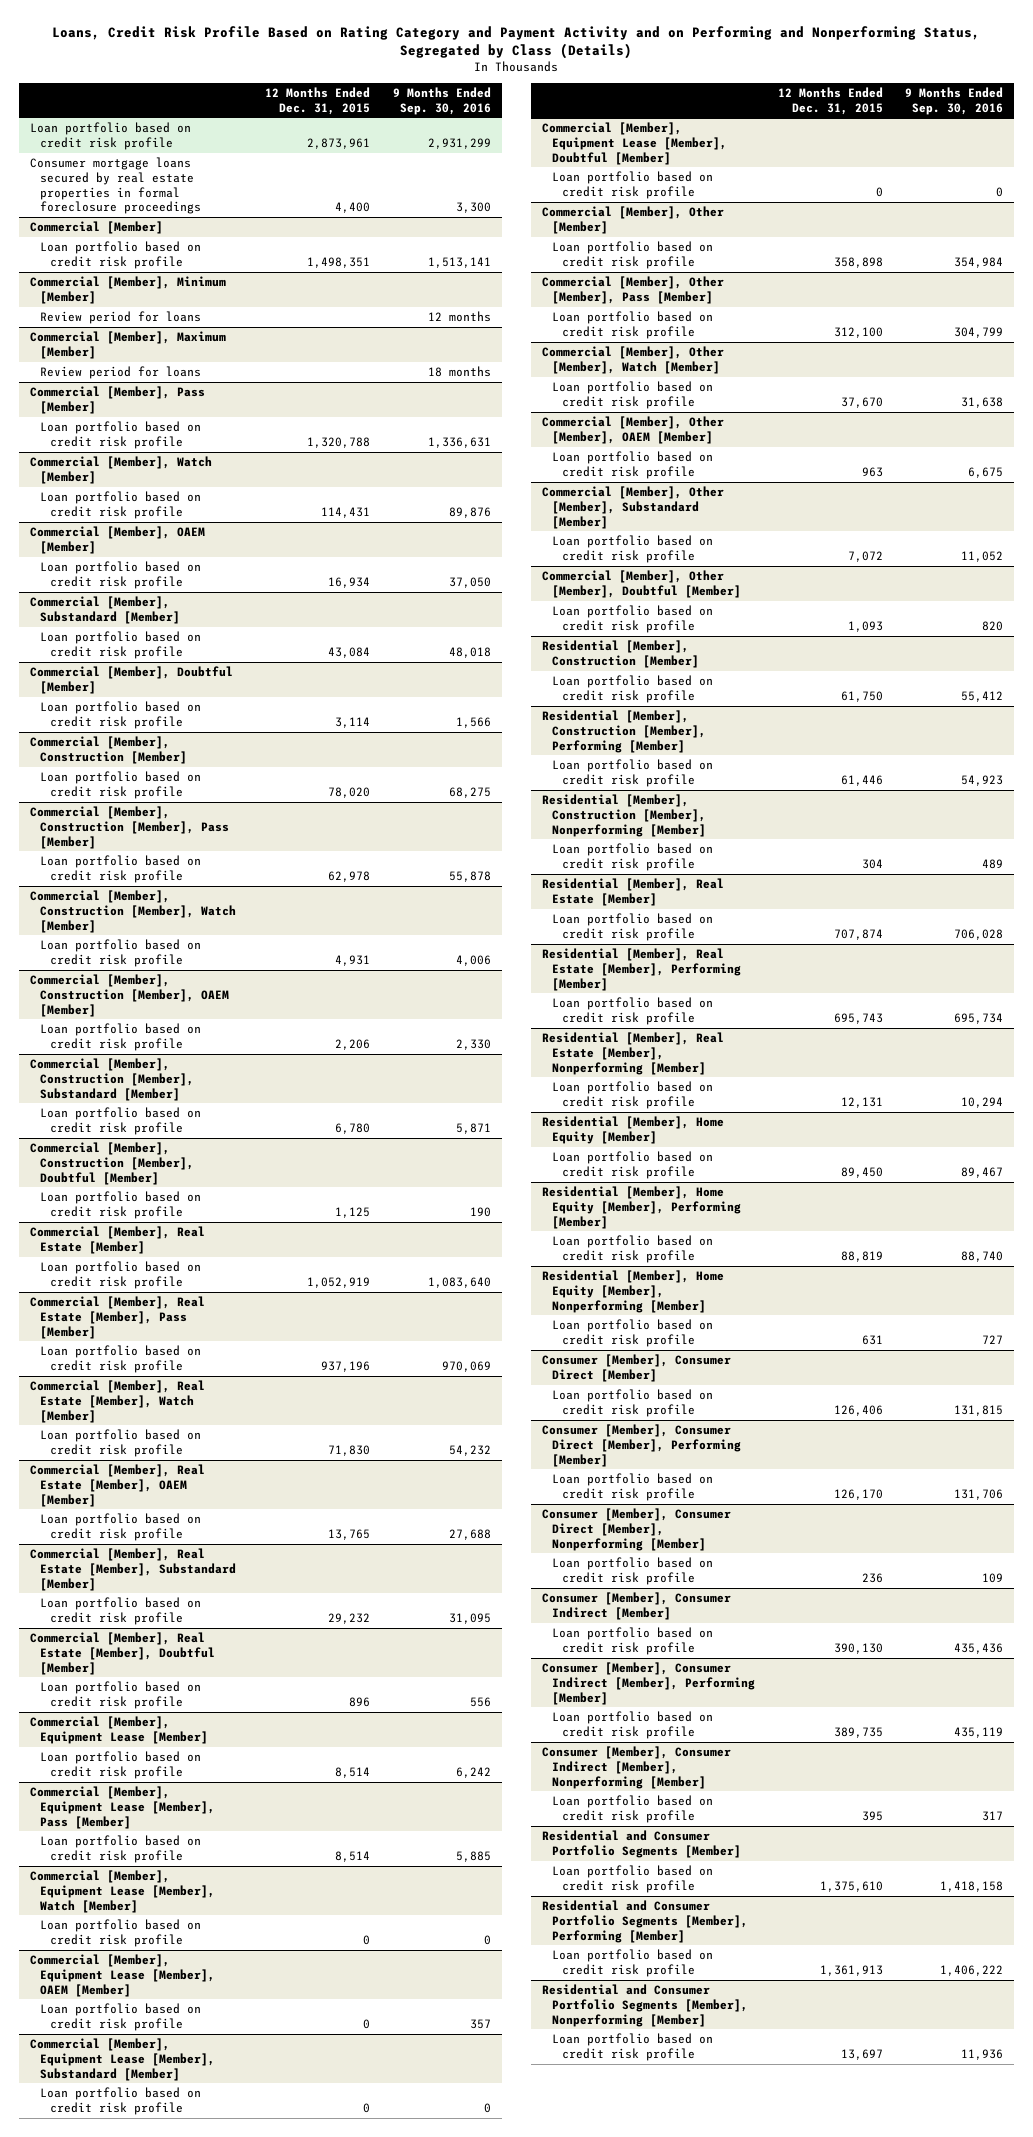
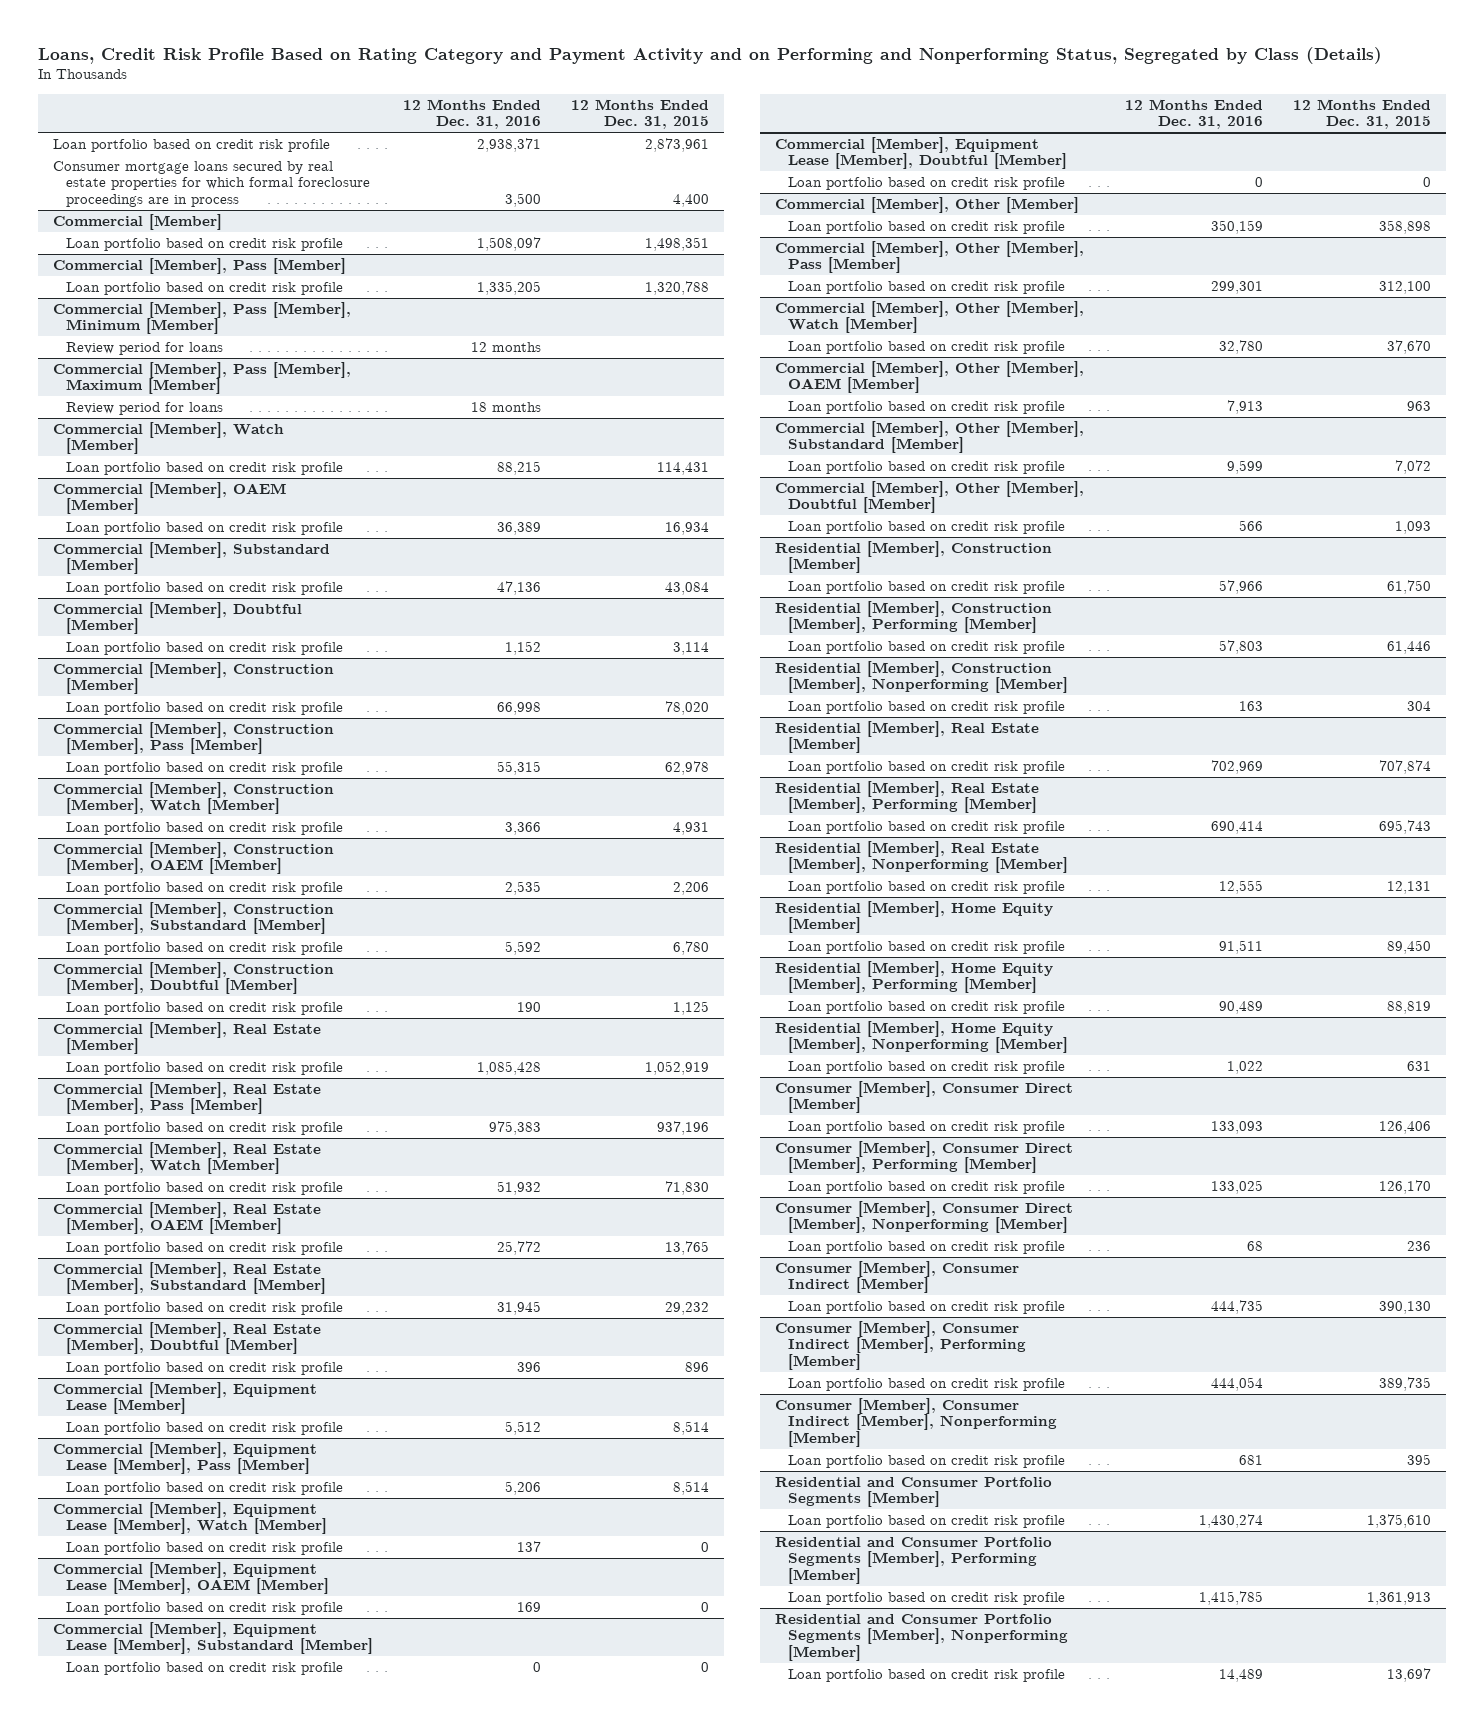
- | 12 Months Ended Dec. 31, 2015 | 9 Months Ended Sep. 30, 2016
+ | 12 Months Ended Dec. 31, 2016 | 12 Months Ended Dec. 31, 2015
- Consumer mortgage loans secured by real estate properties in formal foreclosure proceedings | 4,400 | 3,300
+ Consumer mortgage loans secured by real estate properties for which formal foreclosure proceedings are in process | 3,500 | 4,400
- Commercial [Member], Minimum [Member]
- Review period for loans | | 12 months
- Commercial [Member], Maximum [Member]
- Review period for loans | | 18 months
+ Commercial [Member], Pass [Member], Minimum [Member]
+ Review period for loans | 12 months |
+ Commercial [Member], Pass [Member], Maximum [Member]
+ Review period for loans | 18 months |

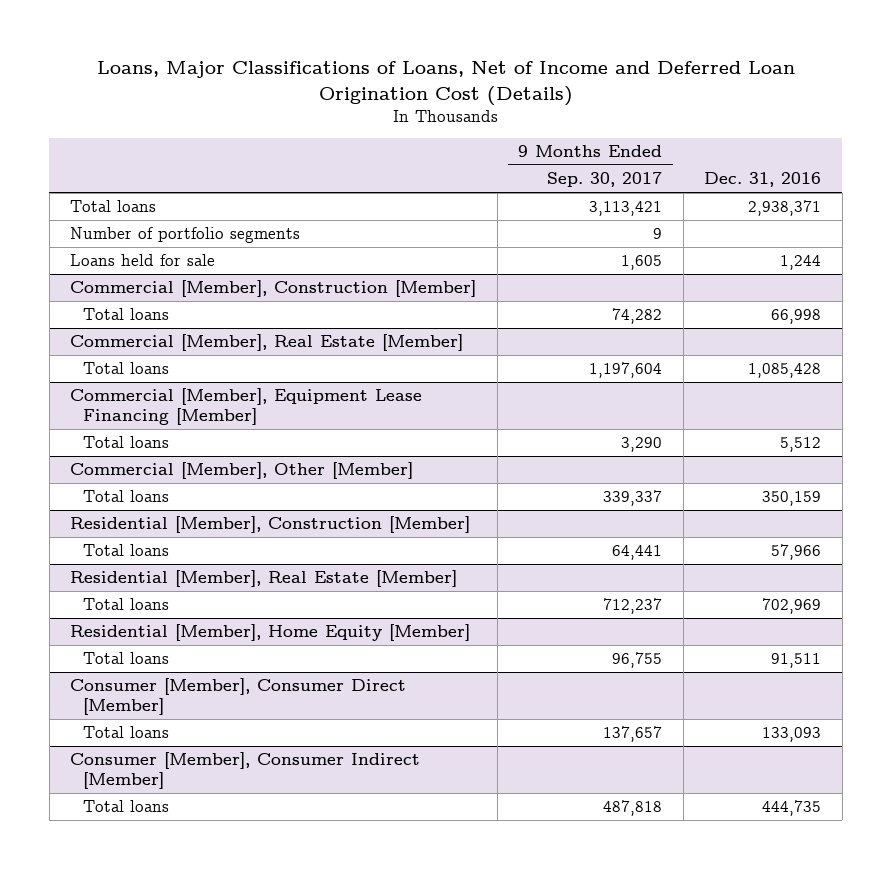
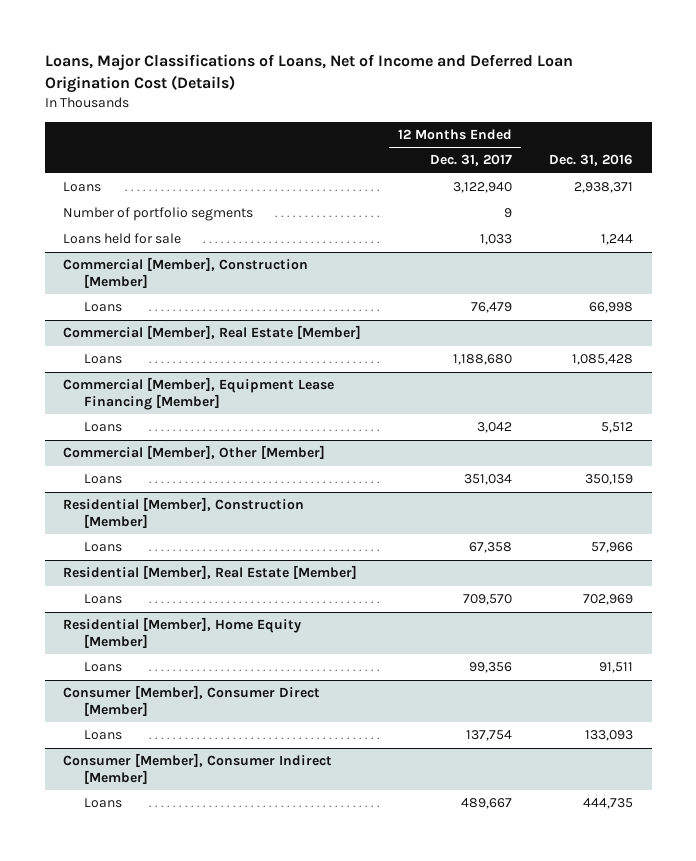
- | 9 Months Ended Sep. 30, 2017 | Dec. 31, 2016
+ | 12 Months Ended Dec. 31, 2017 | Dec. 31, 2016
- Total loans | 3,113,421 | 2,938,371
+ Loans | 3,122,940 | 2,938,371
@ Commercial [Member], Construction [Member]
- Total loans | 74,282 | 66,998
+ Loans | 76,479 | 66,998
@ Commercial [Member], Real Estate [Member]
- Total loans | 1,197,604 | 1,085,428
+ Loans | 1,188,680 | 1,085,428
@ Commercial [Member], Equipment Lease Financing [Member]
- Total loans | 3,290 | 5,512
+ Loans | 3,042 | 5,512
@ Commercial [Member], Other [Member]
- Total loans | 339,337 | 350,159
+ Loans | 351,034 | 350,159
@ Residential [Member], Construction [Member]
- Total loans | 64,441 | 57,966
+ Loans | 67,358 | 57,966
@ Residential [Member], Real Estate [Member]
- Total loans | 712,237 | 702,969
+ Loans | 709,570 | 702,969
@ Residential [Member], Home Equity [Member]
- Total loans | 96,755 | 91,511
+ Loans | 99,356 | 91,511
@ Consumer [Member], Consumer Direct [Member]
- Total loans | 137,657 | 133,093
+ Loans | 137,754 | 133,093
@ Consumer [Member], Consumer Indirect [Member]
- Total loans | 487,818 | 444,735
+ Loans | 489,667 | 444,735

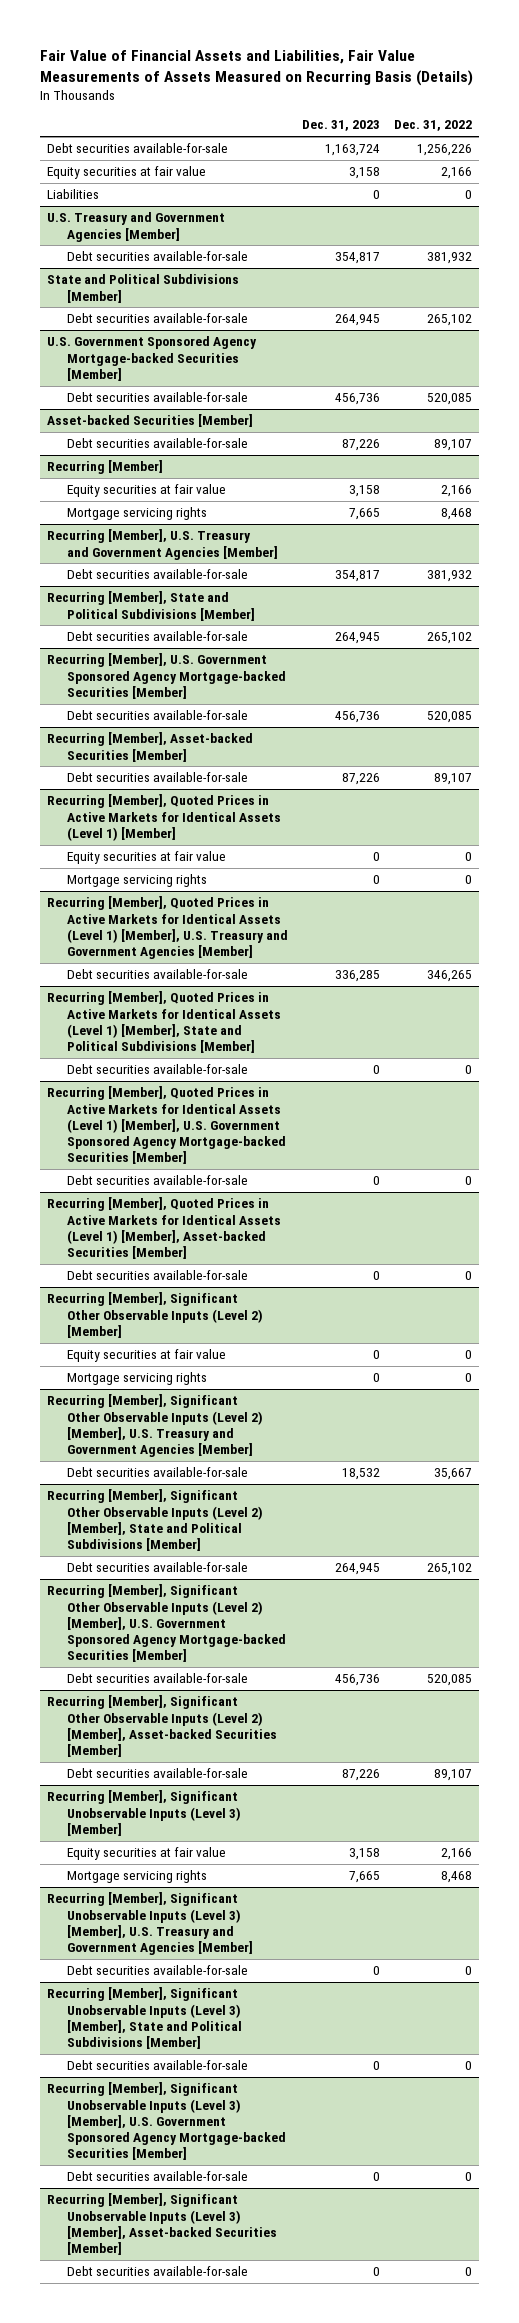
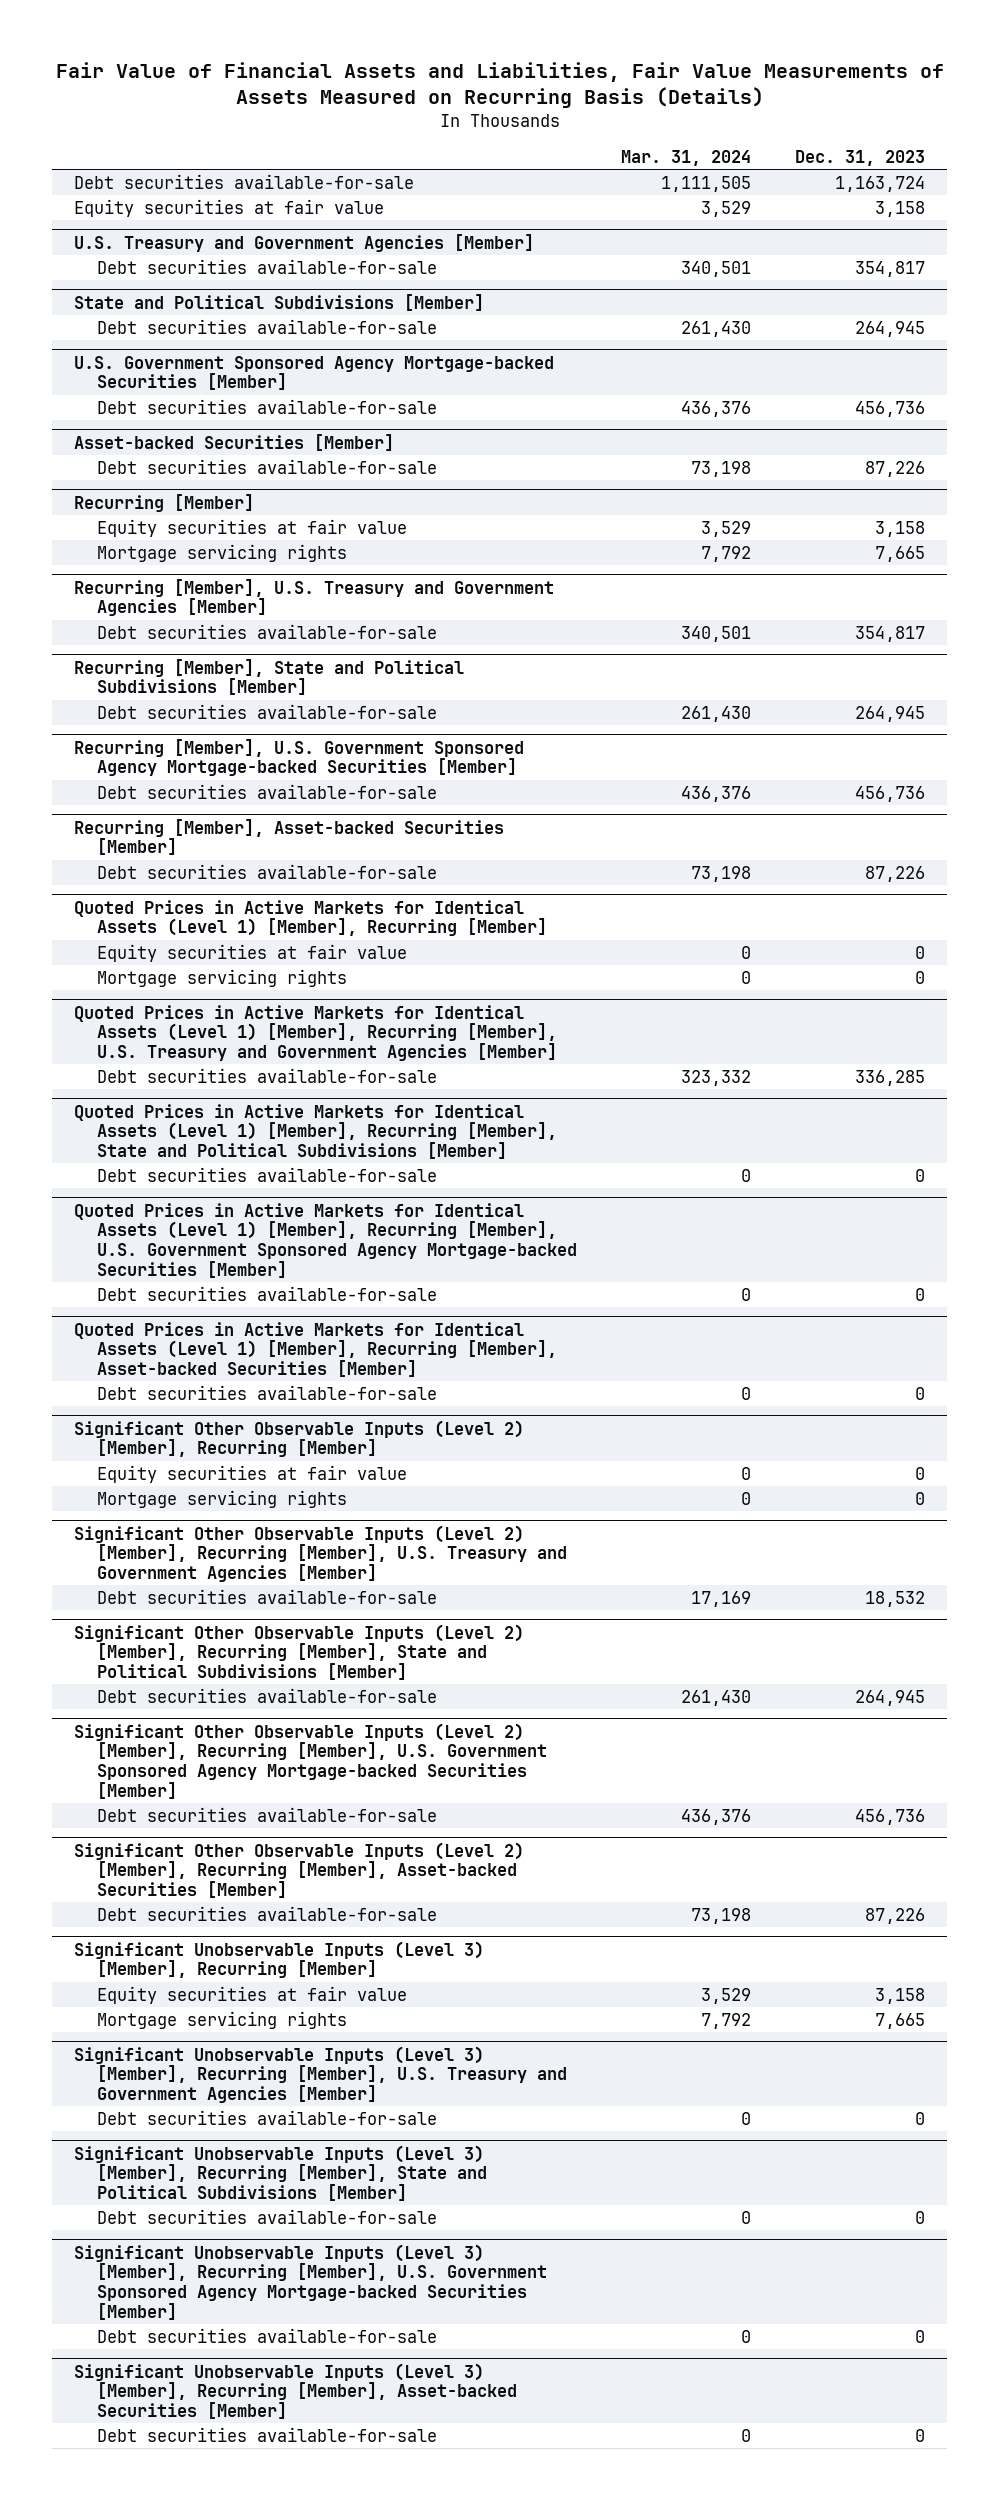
- | Dec. 31, 2023 | Dec. 31, 2022
+ | Mar. 31, 2024 | Dec. 31, 2023
- Liabilities | 0 | 0
- Recurring [Member], Quoted Prices in Active Markets for Identical Assets (Level 1) [Member]
+ Quoted Prices in Active Markets for Identical Assets (Level 1) [Member], Recurring [Member]
- Recurring [Member], Quoted Prices in Active Markets for Identical Assets (Level 1) [Member], U.S. Treasury and Government Agencies [Member]
+ Quoted Prices in Active Markets for Identical Assets (Level 1) [Member], Recurring [Member], U.S. Treasury and Government Agencies [Member]
- Recurring [Member], Quoted Prices in Active Markets for Identical Assets (Level 1) [Member], State and Political Subdivisions [Member]
+ Quoted Prices in Active Markets for Identical Assets (Level 1) [Member], Recurring [Member], State and Political Subdivisions [Member]
- Recurring [Member], Quoted Prices in Active Markets for Identical Assets (Level 1) [Member], U.S. Government Sponsored Agency Mortgage-backed Securities [Member]
+ Quoted Prices in Active Markets for Identical Assets (Level 1) [Member], Recurring [Member], U.S. Government Sponsored Agency Mortgage-backed Securities [Member]
- Recurring [Member], Quoted Prices in Active Markets for Identical Assets (Level 1) [Member], Asset-backed Securities [Member]
+ Quoted Prices in Active Markets for Identical Assets (Level 1) [Member], Recurring [Member], Asset-backed Securities [Member]
- Recurring [Member], Significant Other Observable Inputs (Level 2) [Member]
+ Significant Other Observable Inputs (Level 2) [Member], Recurring [Member]
- Recurring [Member], Significant Other Observable Inputs (Level 2) [Member], U.S. Treasury and Government Agencies [Member]
+ Significant Other Observable Inputs (Level 2) [Member], Recurring [Member], U.S. Treasury and Government Agencies [Member]
- Recurring [Member], Significant Other Observable Inputs (Level 2) [Member], State and Political Subdivisions [Member]
+ Significant Other Observable Inputs (Level 2) [Member], Recurring [Member], State and Political Subdivisions [Member]
- Recurring [Member], Significant Other Observable Inputs (Level 2) [Member], U.S. Government Sponsored Agency Mortgage-backed Securities [Member]
+ Significant Other Observable Inputs (Level 2) [Member], Recurring [Member], U.S. Government Sponsored Agency Mortgage-backed Securities [Member]
- Recurring [Member], Significant Other Observable Inputs (Level 2) [Member], Asset-backed Securities [Member]
+ Significant Other Observable Inputs (Level 2) [Member], Recurring [Member], Asset-backed Securities [Member]
- Recurring [Member], Significant Unobservable Inputs (Level 3) [Member]
+ Significant Unobservable Inputs (Level 3) [Member], Recurring [Member]
- Recurring [Member], Significant Unobservable Inputs (Level 3) [Member], U.S. Treasury and Government Agencies [Member]
+ Significant Unobservable Inputs (Level 3) [Member], Recurring [Member], U.S. Treasury and Government Agencies [Member]
- Recurring [Member], Significant Unobservable Inputs (Level 3) [Member], State and Political Subdivisions [Member]
+ Significant Unobservable Inputs (Level 3) [Member], Recurring [Member], State and Political Subdivisions [Member]
- Recurring [Member], Significant Unobservable Inputs (Level 3) [Member], U.S. Government Sponsored Agency Mortgage-backed Securities [Member]
+ Significant Unobservable Inputs (Level 3) [Member], Recurring [Member], U.S. Government Sponsored Agency Mortgage-backed Securities [Member]
- Recurring [Member], Significant Unobservable Inputs (Level 3) [Member], Asset-backed Securities [Member]
+ Significant Unobservable Inputs (Level 3) [Member], Recurring [Member], Asset-backed Securities [Member]

